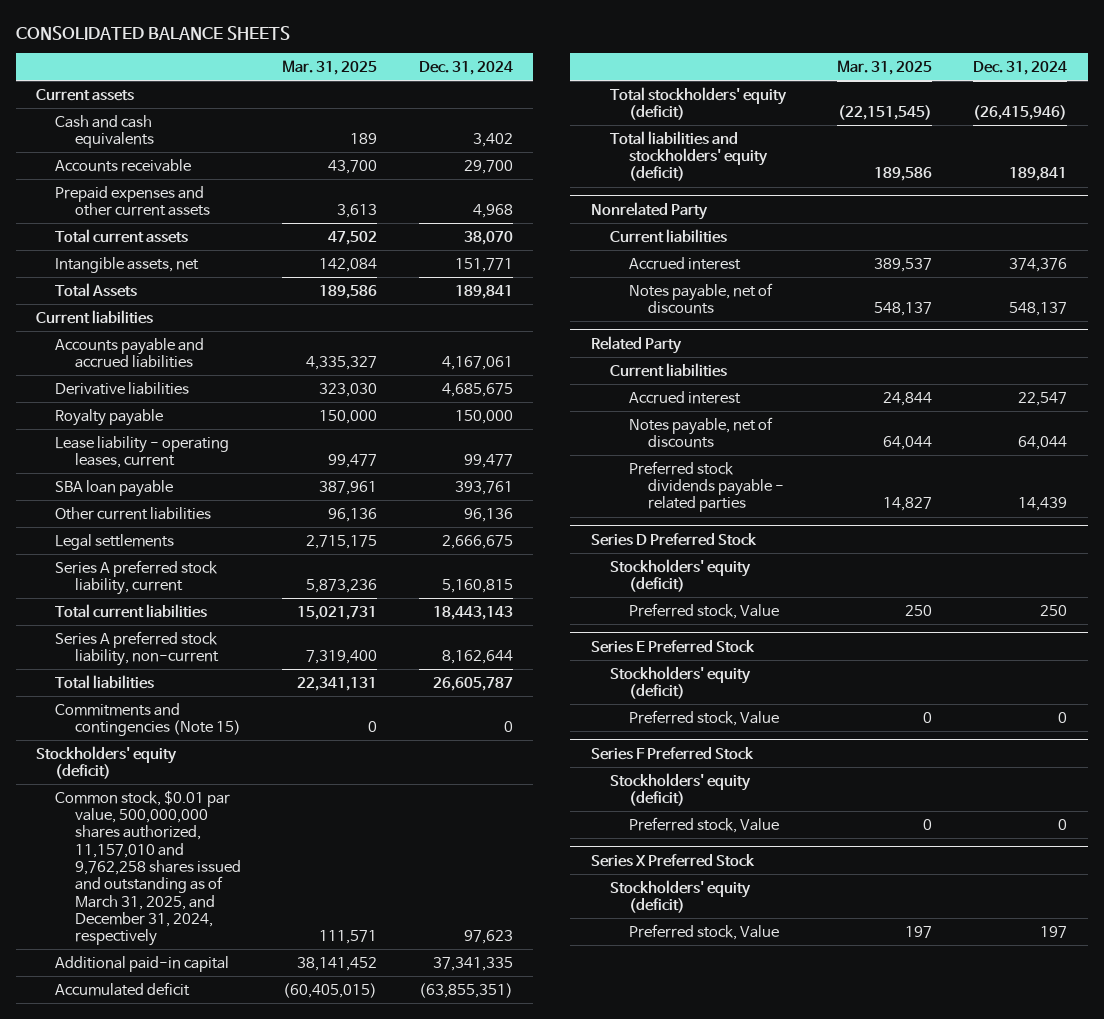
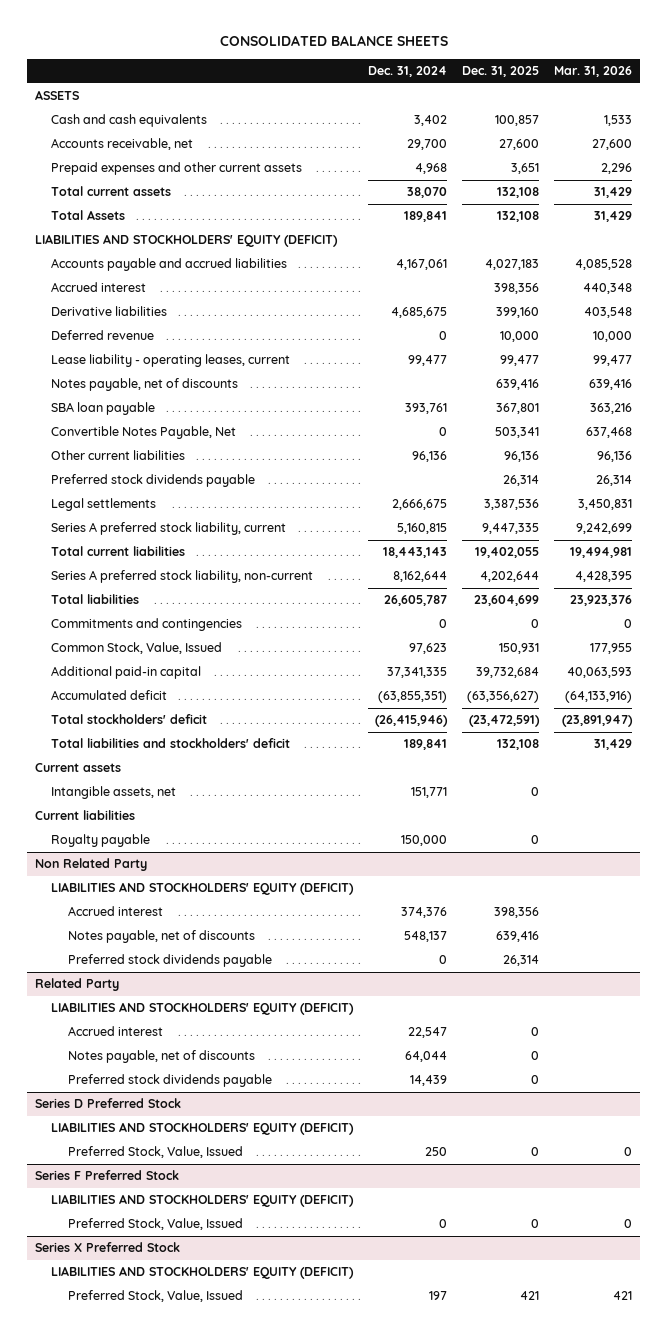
- | Mar. 31, 2025 | Dec. 31, 2024
+ | Dec. 31, 2024 | Dec. 31, 2025 | Mar. 31, 2026
+ ASSETS
- Accounts receivable | 43,700 | 29,700
+ Accounts receivable, net | 29,700 | 27,600 | 27,600
- Current liabilities
+ LIABILITIES AND STOCKHOLDERS' EQUITY (DEFICIT)
+ Accrued interest | | 398,356 | 440,348
+ Deferred revenue | 0 | 10,000 | 10,000
+ Notes payable, net of discounts | | 639,416 | 639,416
+ Convertible Notes Payable, Net | 0 | 503,341 | 637,468
+ Preferred stock dividends payable | | 26,314 | 26,314
- Commitments and contingencies (Note 15) | 0 | 0
- Stockholders' equity (deficit)
- Common stock, $0.01 par value, 500,000,000 shares authorized, 11,157,010 and 9,762,258 shares issued and outstanding as of March 31, 2025, and December 31, 2024, respectively | 111,571 | 97,623
+ Commitments and contingencies | 0 | 0 | 0
+ Common Stock, Value, Issued | 97,623 | 150,931 | 177,955
- Total stockholders' equity (deficit) | (22,151,545) | (26,415,946)
- Total liabilities and stockholders' equity (deficit) | 189,586 | 189,841
- Nonrelated Party
+ Total stockholders' deficit | (26,415,946) | (23,472,591) | (23,891,947)
+ Total liabilities and stockholders' deficit | 189,841 | 132,108 | 31,429
moved down: Current assets
moved down: Intangible assets, net | 151,771 | 0 |
moved down: Royalty payable | 150,000 | 0 |
+ Non Related Party
+ LIABILITIES AND STOCKHOLDERS' EQUITY (DEFICIT)
+ Preferred stock dividends payable | 0 | 26,314 |
@ Related Party
- Current liabilities
+ LIABILITIES AND STOCKHOLDERS' EQUITY (DEFICIT)
- Preferred stock dividends payable - related parties | 14,827 | 14,439
+ Preferred stock dividends payable | 14,439 | 0 |
@ Series D Preferred Stock
- Stockholders' equity (deficit)
- Preferred stock, Value | 250 | 250
- Series E Preferred Stock
- Stockholders' equity (deficit)
- Preferred stock, Value | 0 | 0
@ Series D Preferred Stock
+ LIABILITIES AND STOCKHOLDERS' EQUITY (DEFICIT)
+ Preferred Stock, Value, Issued | 250 | 0 | 0
@ Series F Preferred Stock
- Stockholders' equity (deficit)
- Preferred stock, Value | 0 | 0
+ LIABILITIES AND STOCKHOLDERS' EQUITY (DEFICIT)
+ Preferred Stock, Value, Issued | 0 | 0 | 0
@ Series X Preferred Stock
- Stockholders' equity (deficit)
- Preferred stock, Value | 197 | 197
+ LIABILITIES AND STOCKHOLDERS' EQUITY (DEFICIT)
+ Preferred Stock, Value, Issued | 197 | 421 | 421

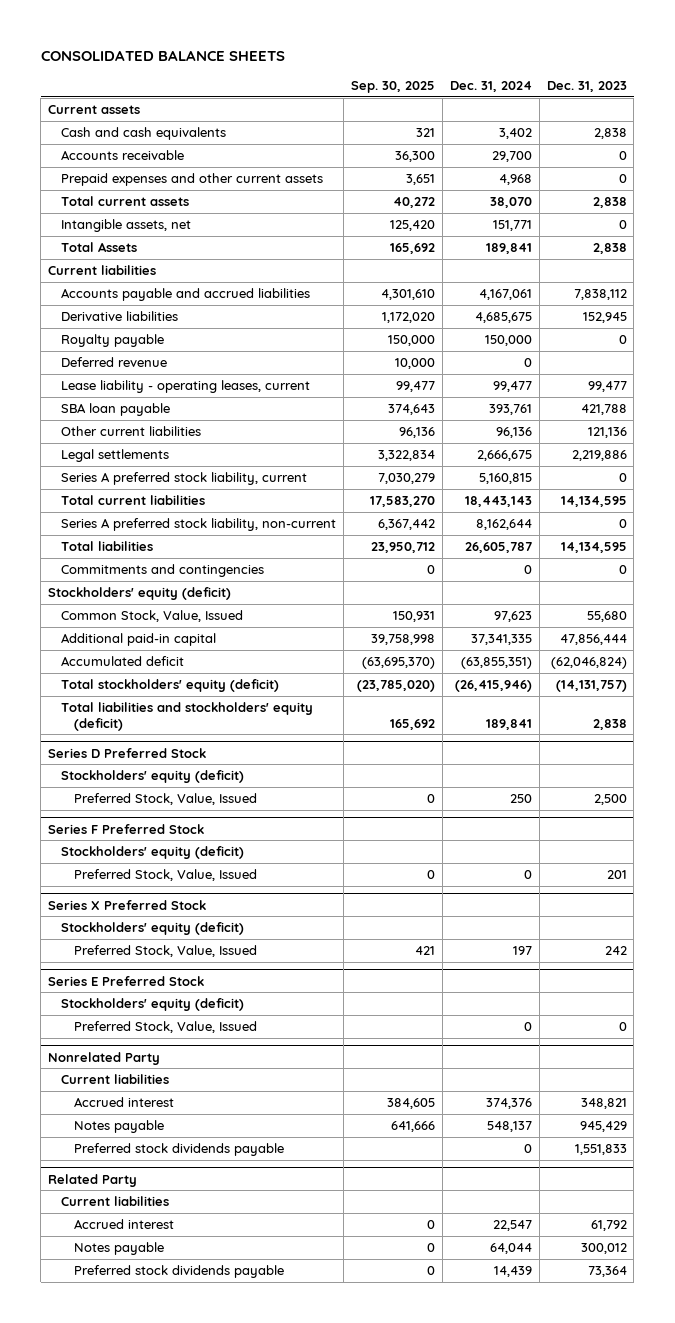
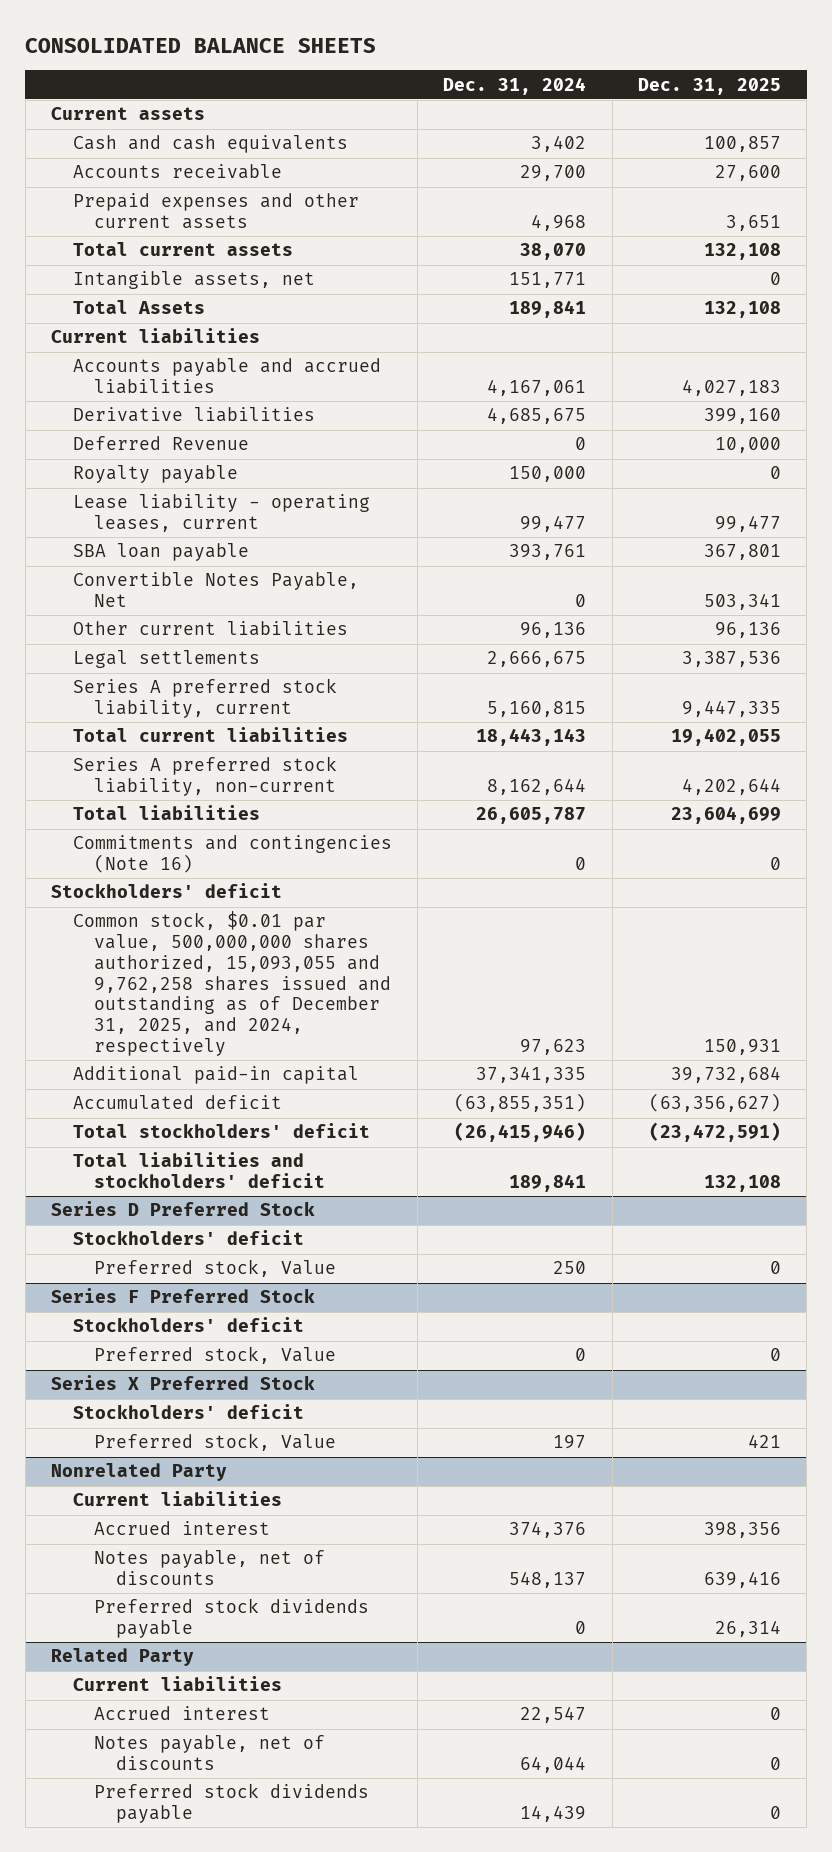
- | Sep. 30, 2025 | Dec. 31, 2024 | Dec. 31, 2023
+ | Dec. 31, 2024 | Dec. 31, 2025
+ Deferred Revenue | 0 | 10,000
- Deferred revenue | 10,000 | 0 |
+ Convertible Notes Payable, Net | 0 | 503,341
- Commitments and contingencies | 0 | 0 | 0
- Stockholders' equity (deficit)
- Common Stock, Value, Issued | 150,931 | 97,623 | 55,680
+ Commitments and contingencies (Note 16) | 0 | 0
+ Stockholders' deficit
+ Common stock, $0.01 par value, 500,000,000 shares authorized, 15,093,055 and 9,762,258 shares issued and outstanding as of December 31, 2025, and 2024, respectively | 97,623 | 150,931
- Total stockholders' equity (deficit) | (23,785,020) | (26,415,946) | (14,131,757)
- Total liabilities and stockholders' equity (deficit) | 165,692 | 189,841 | 2,838
+ Total stockholders' deficit | (26,415,946) | (23,472,591)
+ Total liabilities and stockholders' deficit | 189,841 | 132,108
@ Series D Preferred Stock
- Stockholders' equity (deficit)
- Preferred Stock, Value, Issued | 0 | 250 | 2,500
+ Stockholders' deficit
+ Preferred stock, Value | 250 | 0
@ Series F Preferred Stock
- Stockholders' equity (deficit)
- Preferred Stock, Value, Issued | 0 | 0 | 201
+ Stockholders' deficit
+ Preferred stock, Value | 0 | 0
@ Series X Preferred Stock
- Stockholders' equity (deficit)
- Preferred Stock, Value, Issued | 421 | 197 | 242
- Series E Preferred Stock
- Stockholders' equity (deficit)
- Preferred Stock, Value, Issued | | 0 | 0
@ Series X Preferred Stock
+ Stockholders' deficit
+ Preferred stock, Value | 197 | 421
@ Nonrelated Party
- Notes payable | 641,666 | 548,137 | 945,429
+ Notes payable, net of discounts | 548,137 | 639,416
@ Related Party
- Notes payable | 0 | 64,044 | 300,012
+ Notes payable, net of discounts | 64,044 | 0

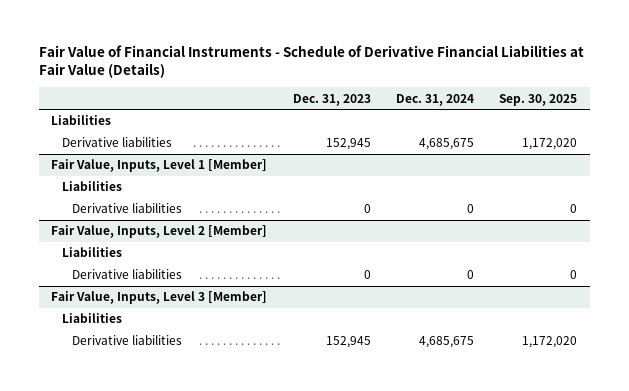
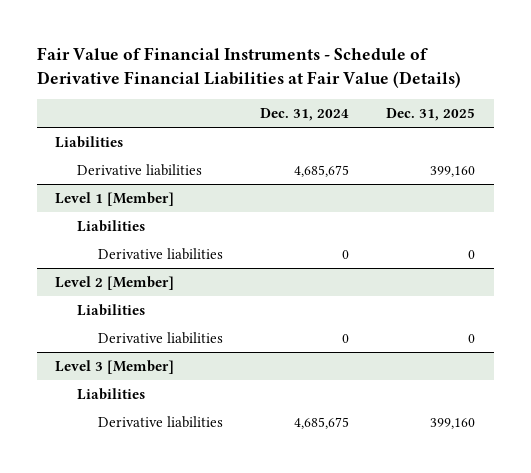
- | Dec. 31, 2023 | Dec. 31, 2024 | Sep. 30, 2025
+ | Dec. 31, 2024 | Dec. 31, 2025
- Fair Value, Inputs, Level 1 [Member]
+ Level 1 [Member]
- Fair Value, Inputs, Level 2 [Member]
+ Level 2 [Member]
- Fair Value, Inputs, Level 3 [Member]
+ Level 3 [Member]

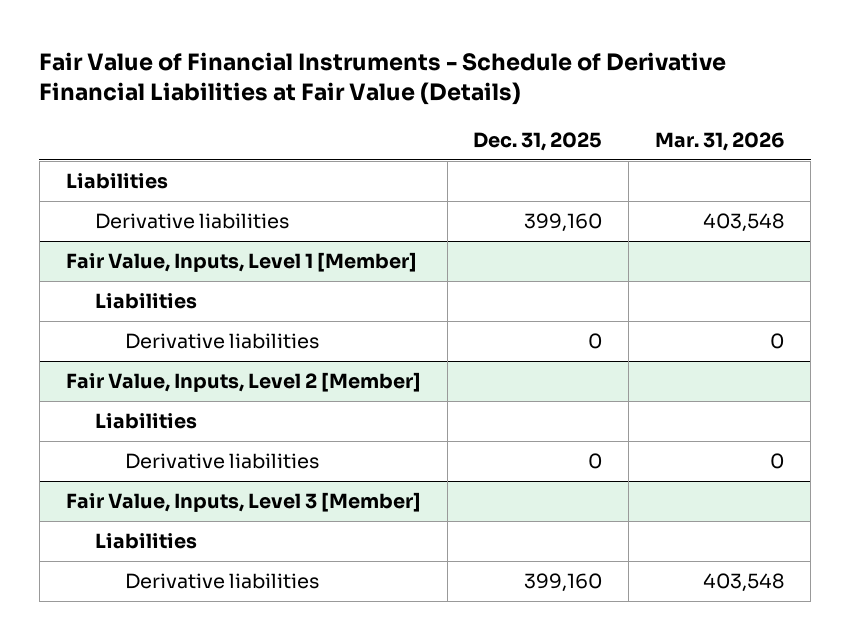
- | Dec. 31, 2024 | Dec. 31, 2025
+ | Dec. 31, 2025 | Mar. 31, 2026
- Level 1 [Member]
+ Fair Value, Inputs, Level 1 [Member]
- Level 2 [Member]
+ Fair Value, Inputs, Level 2 [Member]
- Level 3 [Member]
+ Fair Value, Inputs, Level 3 [Member]

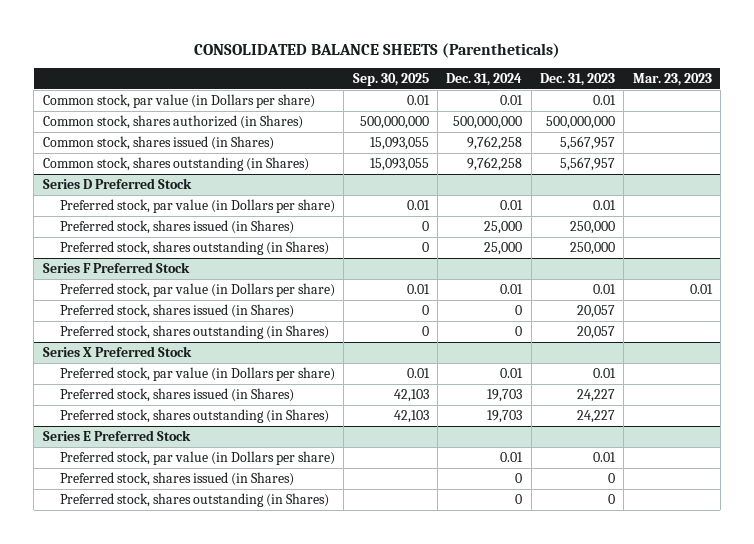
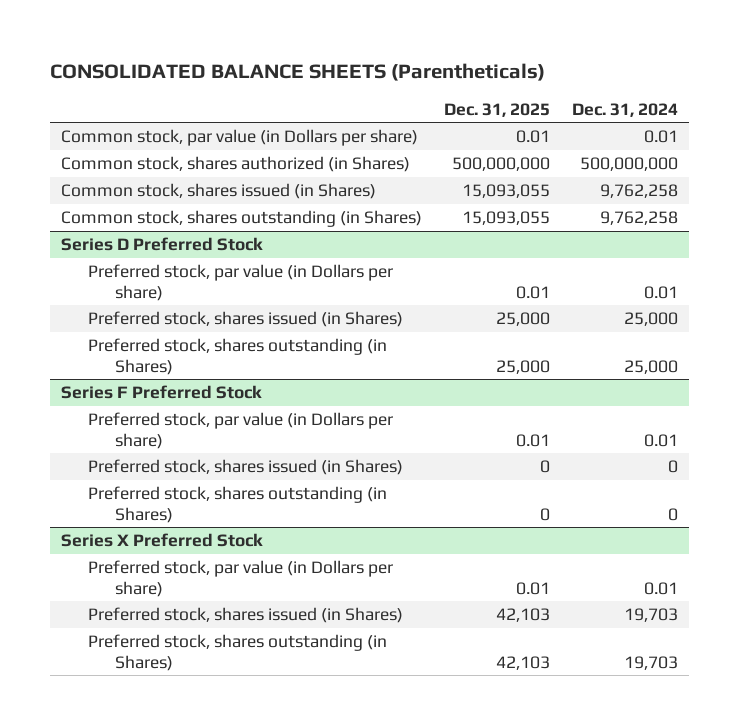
- | Sep. 30, 2025 | Dec. 31, 2024 | Dec. 31, 2023 | Mar. 23, 2023
+ | Dec. 31, 2025 | Dec. 31, 2024
- Series E Preferred Stock
- Preferred stock, par value (in Dollars per share) | | 0.01 | 0.01 |
- Preferred stock, shares issued (in Shares) | | 0 | 0 |
- Preferred stock, shares outstanding (in Shares) | | 0 | 0 |

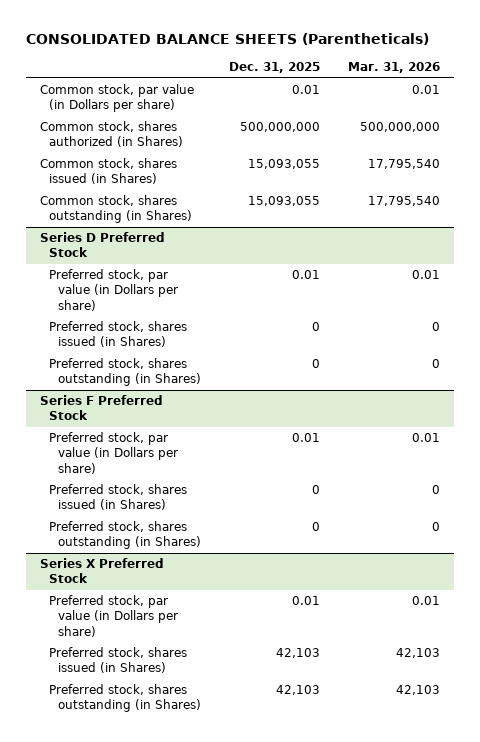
- | Dec. 31, 2025 | Dec. 31, 2024
+ | Dec. 31, 2025 | Mar. 31, 2026
@ Series D Preferred Stock
- Preferred stock, shares issued (in Shares) | 25,000 | 25,000
- Preferred stock, shares outstanding (in Shares) | 25,000 | 25,000
+ Preferred stock, shares issued (in Shares) | 0 | 0
+ Preferred stock, shares outstanding (in Shares) | 0 | 0

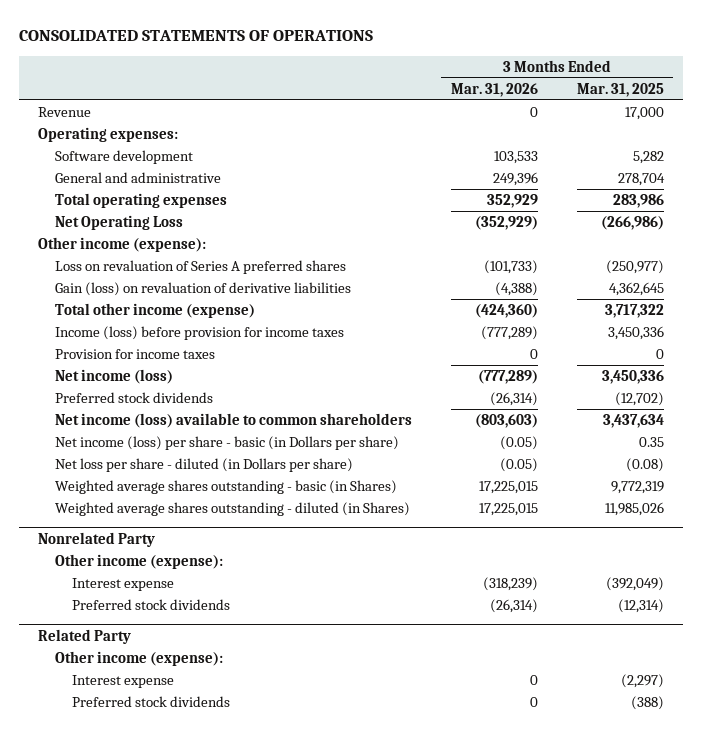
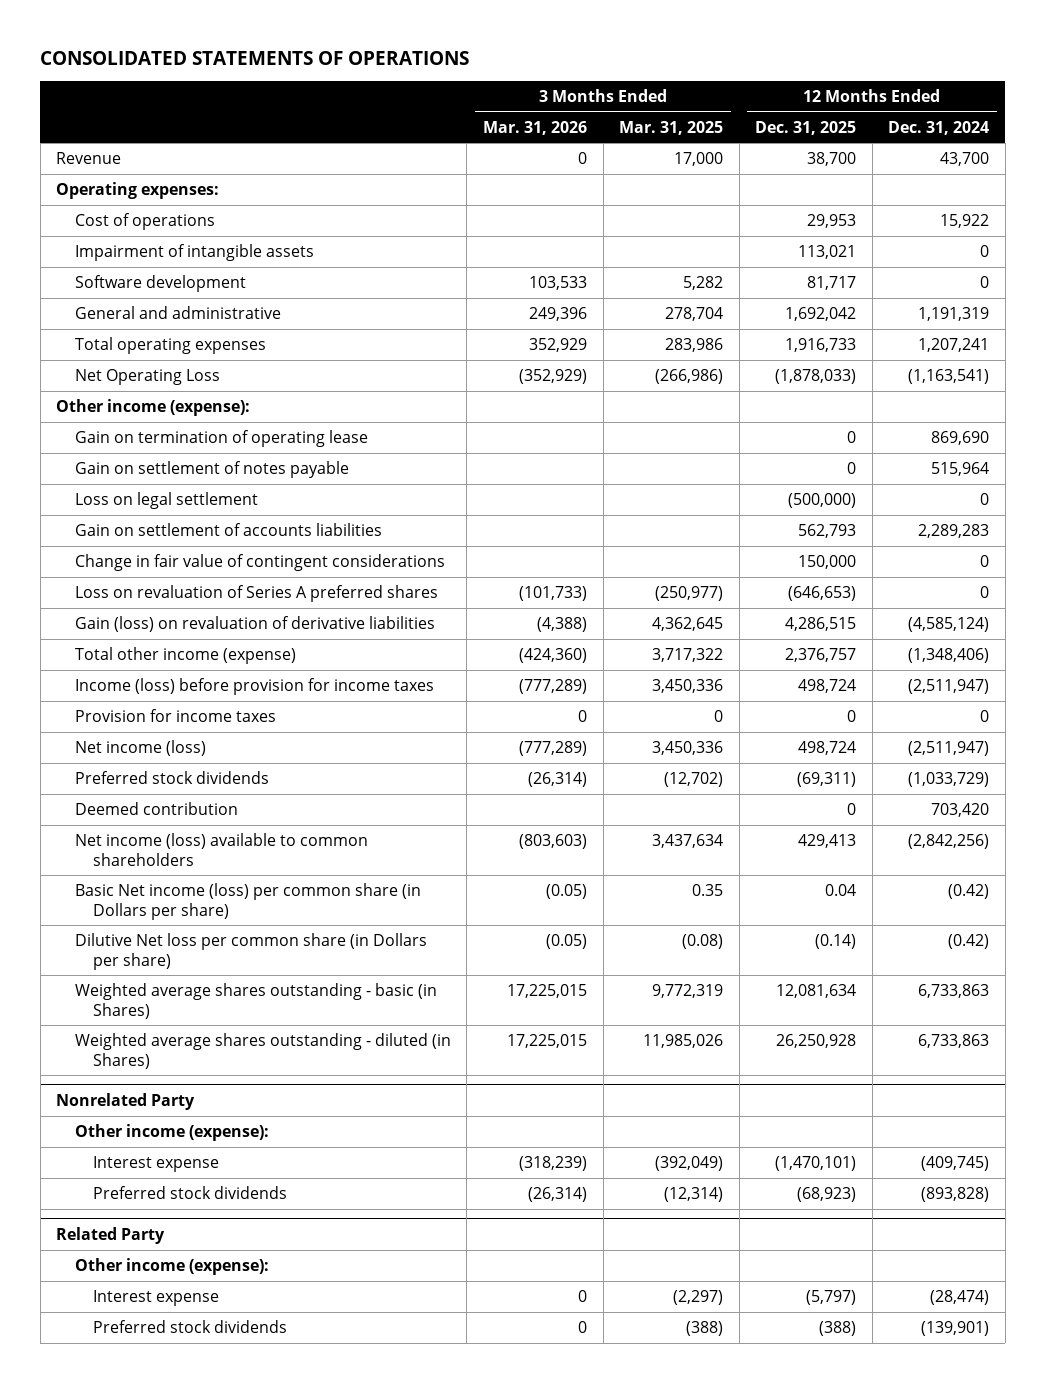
- | 3 Months Ended Mar. 31, 2026 | 3 Months Ended Mar. 31, 2025
+ | 3 Months Ended Mar. 31, 2026 | 3 Months Ended Mar. 31, 2025 | 12 Months Ended Dec. 31, 2025 | 12 Months Ended Dec. 31, 2024
+ Cost of operations | | | 29,953 | 15,922
+ Impairment of intangible assets | | | 113,021 | 0
+ Gain on termination of operating lease | | | 0 | 869,690
+ Gain on settlement of notes payable | | | 0 | 515,964
+ Loss on legal settlement | | | (500,000) | 0
+ Gain on settlement of accounts liabilities | | | 562,793 | 2,289,283
+ Change in fair value of contingent considerations | | | 150,000 | 0
+ Deemed contribution | | | 0 | 703,420
- Net income (loss) per share - basic (in Dollars per share) | (0.05) | 0.35
- Net loss per share - diluted (in Dollars per share) | (0.05) | (0.08)
+ Basic Net income (loss) per common share (in Dollars per share) | (0.05) | 0.35 | 0.04 | (0.42)
+ Dilutive Net loss per common share (in Dollars per share) | (0.05) | (0.08) | (0.14) | (0.42)

